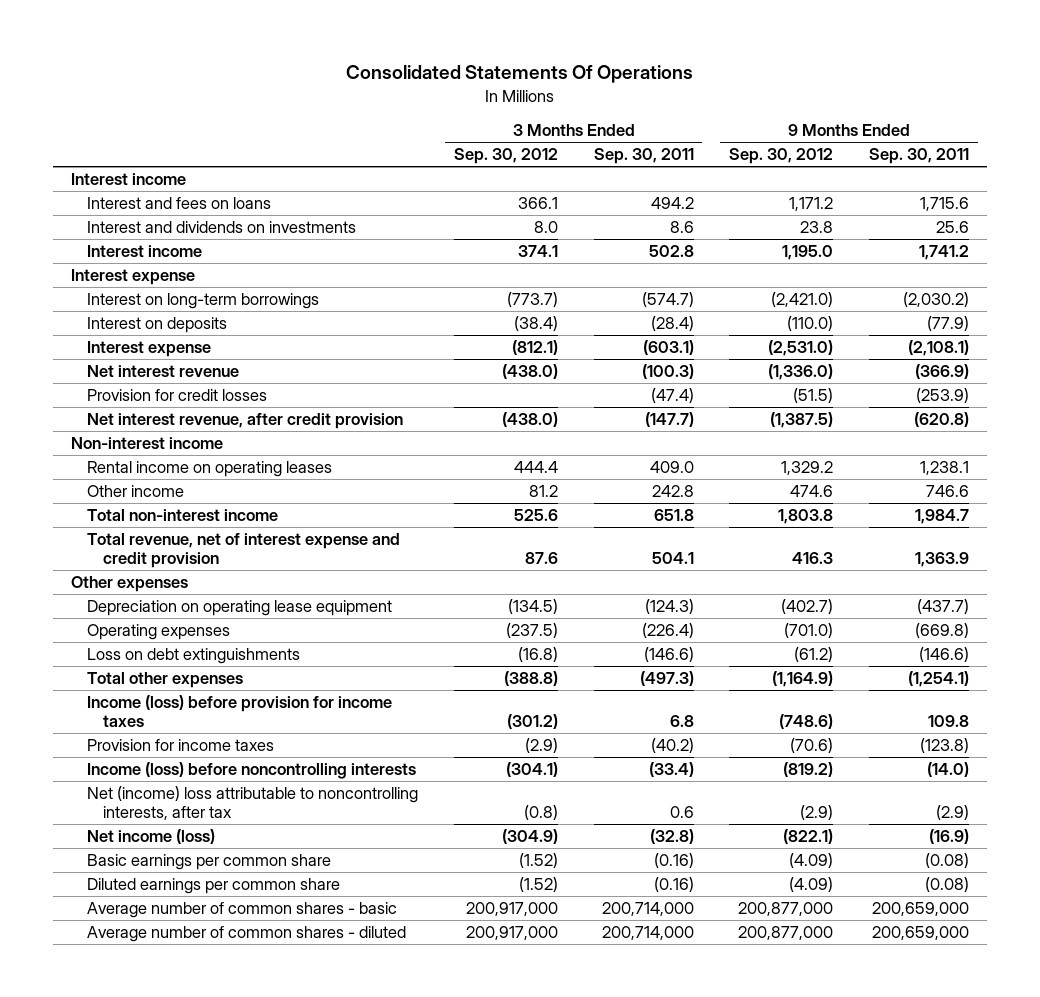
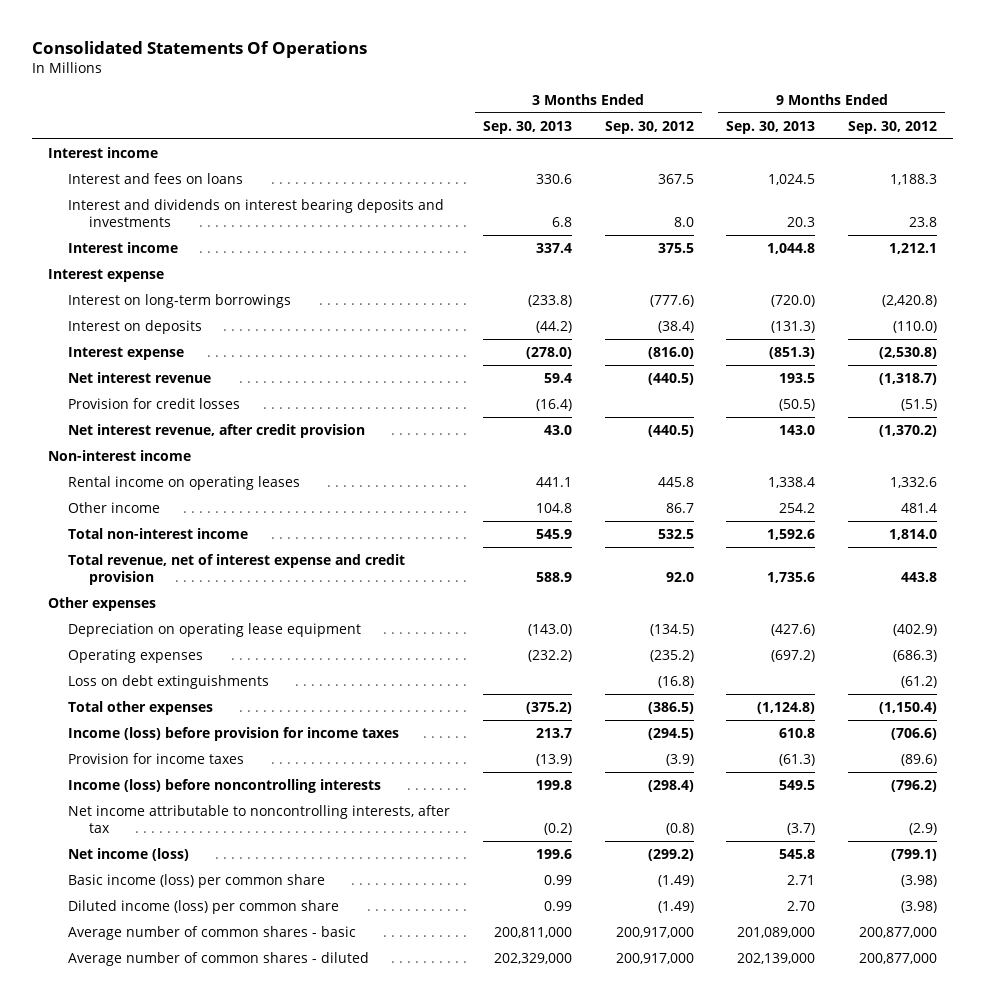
- | 3 Months Ended Sep. 30, 2012 | 3 Months Ended Sep. 30, 2011 | 9 Months Ended Sep. 30, 2012 | 9 Months Ended Sep. 30, 2011
+ | 3 Months Ended Sep. 30, 2013 | 3 Months Ended Sep. 30, 2012 | 9 Months Ended Sep. 30, 2013 | 9 Months Ended Sep. 30, 2012
- Interest and fees on loans | 366.1 | 494.2 | 1,171.2 | 1,715.6
- Interest and dividends on investments | 8.0 | 8.6 | 23.8 | 25.6
- Interest income | 374.1 | 502.8 | 1,195.0 | 1,741.2
+ Interest and fees on loans | 330.6 | 367.5 | 1,024.5 | 1,188.3
+ Interest and dividends on interest bearing deposits and investments | 6.8 | 8.0 | 20.3 | 23.8
+ Interest income | 337.4 | 375.5 | 1,044.8 | 1,212.1
- Interest on long-term borrowings | (773.7) | (574.7) | (2,421.0) | (2,030.2)
+ Interest on long-term borrowings | (233.8) | (777.6) | (720.0) | (2,420.8)
- Interest expense | (812.1) | (603.1) | (2,531.0) | (2,108.1)
- Net interest revenue | (438.0) | (100.3) | (1,336.0) | (366.9)
+ Interest expense | (278.0) | (816.0) | (851.3) | (2,530.8)
+ Net interest revenue | 59.4 | (440.5) | 193.5 | (1,318.7)
- Net interest revenue, after credit provision | (438.0) | (147.7) | (1,387.5) | (620.8)
+ Net interest revenue, after credit provision | 43.0 | (440.5) | 143.0 | (1,370.2)
- Rental income on operating leases | 444.4 | 409.0 | 1,329.2 | 1,238.1
- Other income | 81.2 | 242.8 | 474.6 | 746.6
- Total non-interest income | 525.6 | 651.8 | 1,803.8 | 1,984.7
- Total revenue, net of interest expense and credit provision | 87.6 | 504.1 | 416.3 | 1,363.9
+ Rental income on operating leases | 441.1 | 445.8 | 1,338.4 | 1,332.6
+ Other income | 104.8 | 86.7 | 254.2 | 481.4
+ Total non-interest income | 545.9 | 532.5 | 1,592.6 | 1,814.0
+ Total revenue, net of interest expense and credit provision | 588.9 | 92.0 | 1,735.6 | 443.8
- Depreciation on operating lease equipment | (134.5) | (124.3) | (402.7) | (437.7)
- Operating expenses | (237.5) | (226.4) | (701.0) | (669.8)
+ Depreciation on operating lease equipment | (143.0) | (134.5) | (427.6) | (402.9)
+ Operating expenses | (232.2) | (235.2) | (697.2) | (686.3)
- Total other expenses | (388.8) | (497.3) | (1,164.9) | (1,254.1)
- Income (loss) before provision for income taxes | (301.2) | 6.8 | (748.6) | 109.8
- Provision for income taxes | (2.9) | (40.2) | (70.6) | (123.8)
- Income (loss) before noncontrolling interests | (304.1) | (33.4) | (819.2) | (14.0)
- Net (income) loss attributable to noncontrolling interests, after tax | (0.8) | 0.6 | (2.9) | (2.9)
- Net income (loss) | (304.9) | (32.8) | (822.1) | (16.9)
- Basic earnings per common share | (1.52) | (0.16) | (4.09) | (0.08)
- Diluted earnings per common share | (1.52) | (0.16) | (4.09) | (0.08)
+ Total other expenses | (375.2) | (386.5) | (1,124.8) | (1,150.4)
+ Income (loss) before provision for income taxes | 213.7 | (294.5) | 610.8 | (706.6)
+ Provision for income taxes | (13.9) | (3.9) | (61.3) | (89.6)
+ Income (loss) before noncontrolling interests | 199.8 | (298.4) | 549.5 | (796.2)
+ Net income attributable to noncontrolling interests, after tax | (0.2) | (0.8) | (3.7) | (2.9)
+ Net income (loss) | 199.6 | (299.2) | 545.8 | (799.1)
+ Basic income (loss) per common share | 0.99 | (1.49) | 2.71 | (3.98)
+ Diluted income (loss) per common share | 0.99 | (1.49) | 2.70 | (3.98)

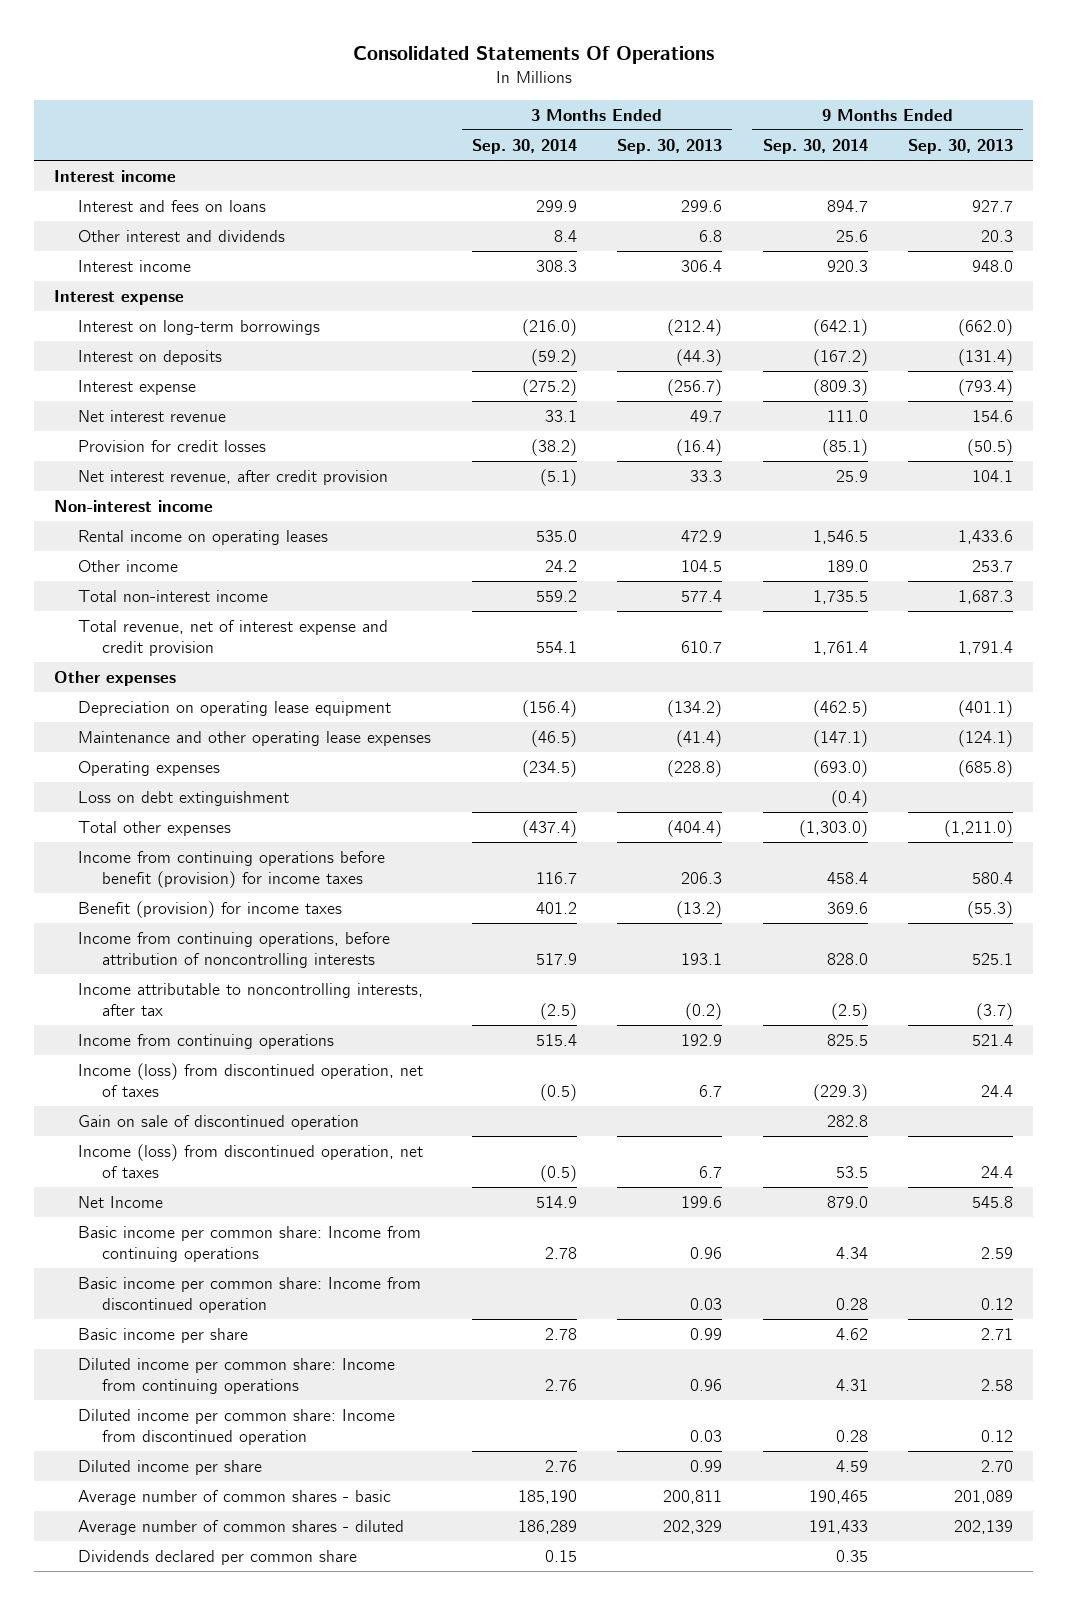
- | 3 Months Ended Sep. 30, 2013 | 3 Months Ended Sep. 30, 2012 | 9 Months Ended Sep. 30, 2013 | 9 Months Ended Sep. 30, 2012
+ | 3 Months Ended Sep. 30, 2014 | 3 Months Ended Sep. 30, 2013 | 9 Months Ended Sep. 30, 2014 | 9 Months Ended Sep. 30, 2013
- Interest and fees on loans | 330.6 | 367.5 | 1,024.5 | 1,188.3
- Interest and dividends on interest bearing deposits and investments | 6.8 | 8.0 | 20.3 | 23.8
- Interest income | 337.4 | 375.5 | 1,044.8 | 1,212.1
+ Interest and fees on loans | 299.9 | 299.6 | 894.7 | 927.7
+ Other interest and dividends | 8.4 | 6.8 | 25.6 | 20.3
+ Interest income | 308.3 | 306.4 | 920.3 | 948.0
- Interest on long-term borrowings | (233.8) | (777.6) | (720.0) | (2,420.8)
- Interest on deposits | (44.2) | (38.4) | (131.3) | (110.0)
- Interest expense | (278.0) | (816.0) | (851.3) | (2,530.8)
- Net interest revenue | 59.4 | (440.5) | 193.5 | (1,318.7)
+ Interest on long-term borrowings | (216.0) | (212.4) | (642.1) | (662.0)
+ Interest on deposits | (59.2) | (44.3) | (167.2) | (131.4)
+ Interest expense | (275.2) | (256.7) | (809.3) | (793.4)
+ Net interest revenue | 33.1 | 49.7 | 111.0 | 154.6
- Net interest revenue, after credit provision | 43.0 | (440.5) | 143.0 | (1,370.2)
+ Net interest revenue, after credit provision | (5.1) | 33.3 | 25.9 | 104.1
- Rental income on operating leases | 441.1 | 445.8 | 1,338.4 | 1,332.6
- Other income | 104.8 | 86.7 | 254.2 | 481.4
- Total non-interest income | 545.9 | 532.5 | 1,592.6 | 1,814.0
- Total revenue, net of interest expense and credit provision | 588.9 | 92.0 | 1,735.6 | 443.8
+ Rental income on operating leases | 535.0 | 472.9 | 1,546.5 | 1,433.6
+ Other income | 24.2 | 104.5 | 189.0 | 253.7
+ Total non-interest income | 559.2 | 577.4 | 1,735.5 | 1,687.3
+ Total revenue, net of interest expense and credit provision | 554.1 | 610.7 | 1,761.4 | 1,791.4
- Depreciation on operating lease equipment | (143.0) | (134.5) | (427.6) | (402.9)
- Operating expenses | (232.2) | (235.2) | (697.2) | (686.3)
- Loss on debt extinguishments | | (16.8) | | (61.2)
- Total other expenses | (375.2) | (386.5) | (1,124.8) | (1,150.4)
- Income (loss) before provision for income taxes | 213.7 | (294.5) | 610.8 | (706.6)
- Provision for income taxes | (13.9) | (3.9) | (61.3) | (89.6)
- Income (loss) before noncontrolling interests | 199.8 | (298.4) | 549.5 | (796.2)
- Net income attributable to noncontrolling interests, after tax | (0.2) | (0.8) | (3.7) | (2.9)
- Net income (loss) | 199.6 | (299.2) | 545.8 | (799.1)
- Basic income (loss) per common share | 0.99 | (1.49) | 2.71 | (3.98)
- Diluted income (loss) per common share | 0.99 | (1.49) | 2.70 | (3.98)
- Average number of common shares - basic | 200,811,000 | 200,917,000 | 201,089,000 | 200,877,000
- Average number of common shares - diluted | 202,329,000 | 200,917,000 | 202,139,000 | 200,877,000
+ Depreciation on operating lease equipment | (156.4) | (134.2) | (462.5) | (401.1)
+ Maintenance and other operating lease expenses | (46.5) | (41.4) | (147.1) | (124.1)
+ Operating expenses | (234.5) | (228.8) | (693.0) | (685.8)
+ Loss on debt extinguishment | | | (0.4) |
+ Total other expenses | (437.4) | (404.4) | (1,303.0) | (1,211.0)
+ Income from continuing operations before benefit (provision) for income taxes | 116.7 | 206.3 | 458.4 | 580.4
+ Benefit (provision) for income taxes | 401.2 | (13.2) | 369.6 | (55.3)
+ Income from continuing operations, before attribution of noncontrolling interests | 517.9 | 193.1 | 828.0 | 525.1
+ Income attributable to noncontrolling interests, after tax | (2.5) | (0.2) | (2.5) | (3.7)
+ Income from continuing operations | 515.4 | 192.9 | 825.5 | 521.4
+ Income (loss) from discontinued operation, net of taxes | (0.5) | 6.7 | (229.3) | 24.4
+ Gain on sale of discontinued operation | | | 282.8 |
+ Income (loss) from discontinued operation, net of taxes | (0.5) | 6.7 | 53.5 | 24.4
+ Net Income | 514.9 | 199.6 | 879.0 | 545.8
+ Basic income per common share: Income from continuing operations | 2.78 | 0.96 | 4.34 | 2.59
+ Basic income per common share: Income from discontinued operation | | 0.03 | 0.28 | 0.12
+ Basic income per share | 2.78 | 0.99 | 4.62 | 2.71
+ Diluted income per common share: Income from continuing operations | 2.76 | 0.96 | 4.31 | 2.58
+ Diluted income per common share: Income from discontinued operation | | 0.03 | 0.28 | 0.12
+ Diluted income per share | 2.76 | 0.99 | 4.59 | 2.70
+ Average number of common shares - basic | 185,190 | 200,811 | 190,465 | 201,089
+ Average number of common shares - diluted | 186,289 | 202,329 | 191,433 | 202,139
+ Dividends declared per common share | 0.15 | | 0.35 |

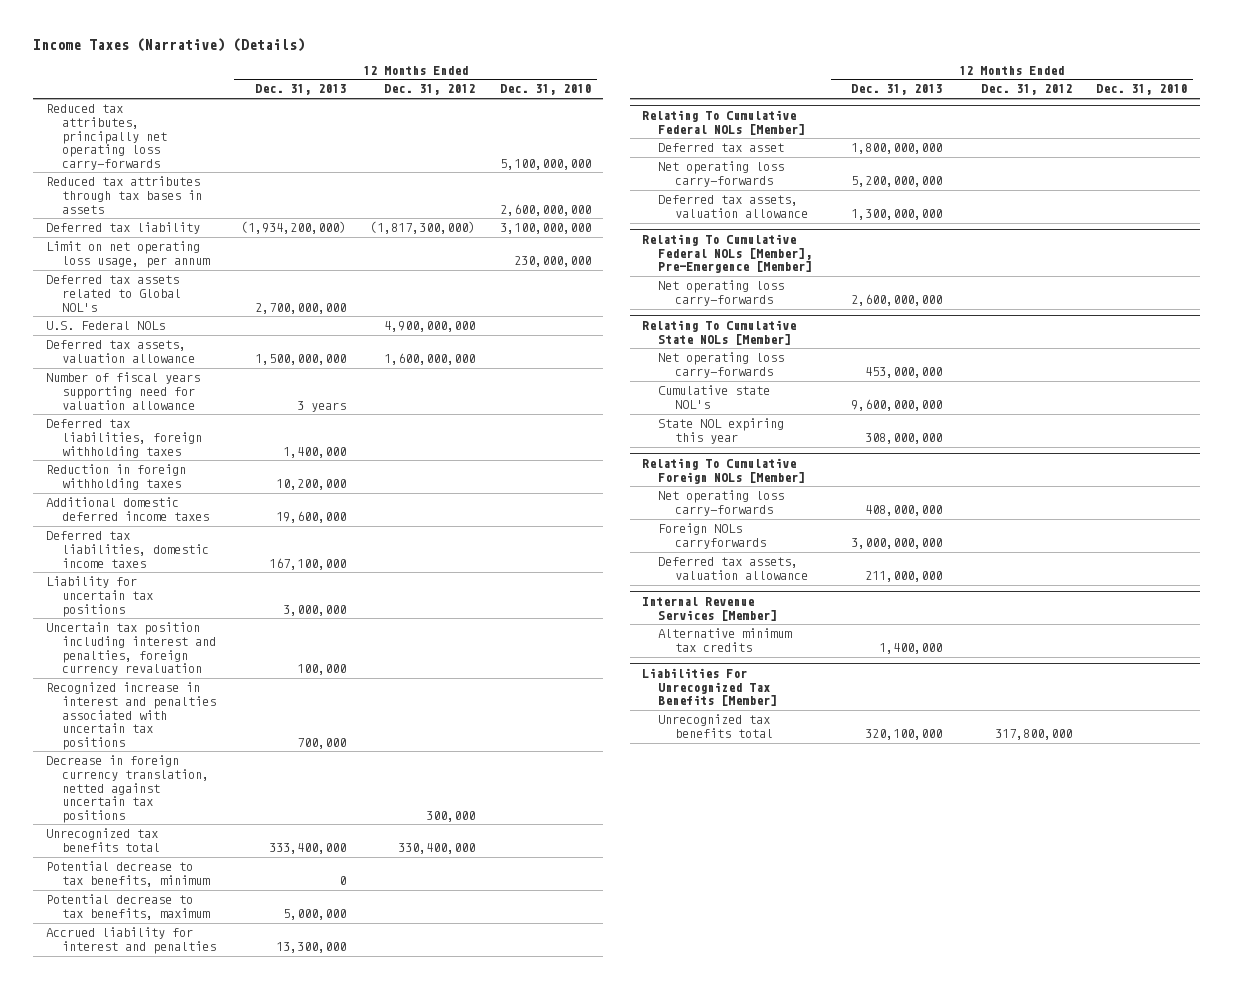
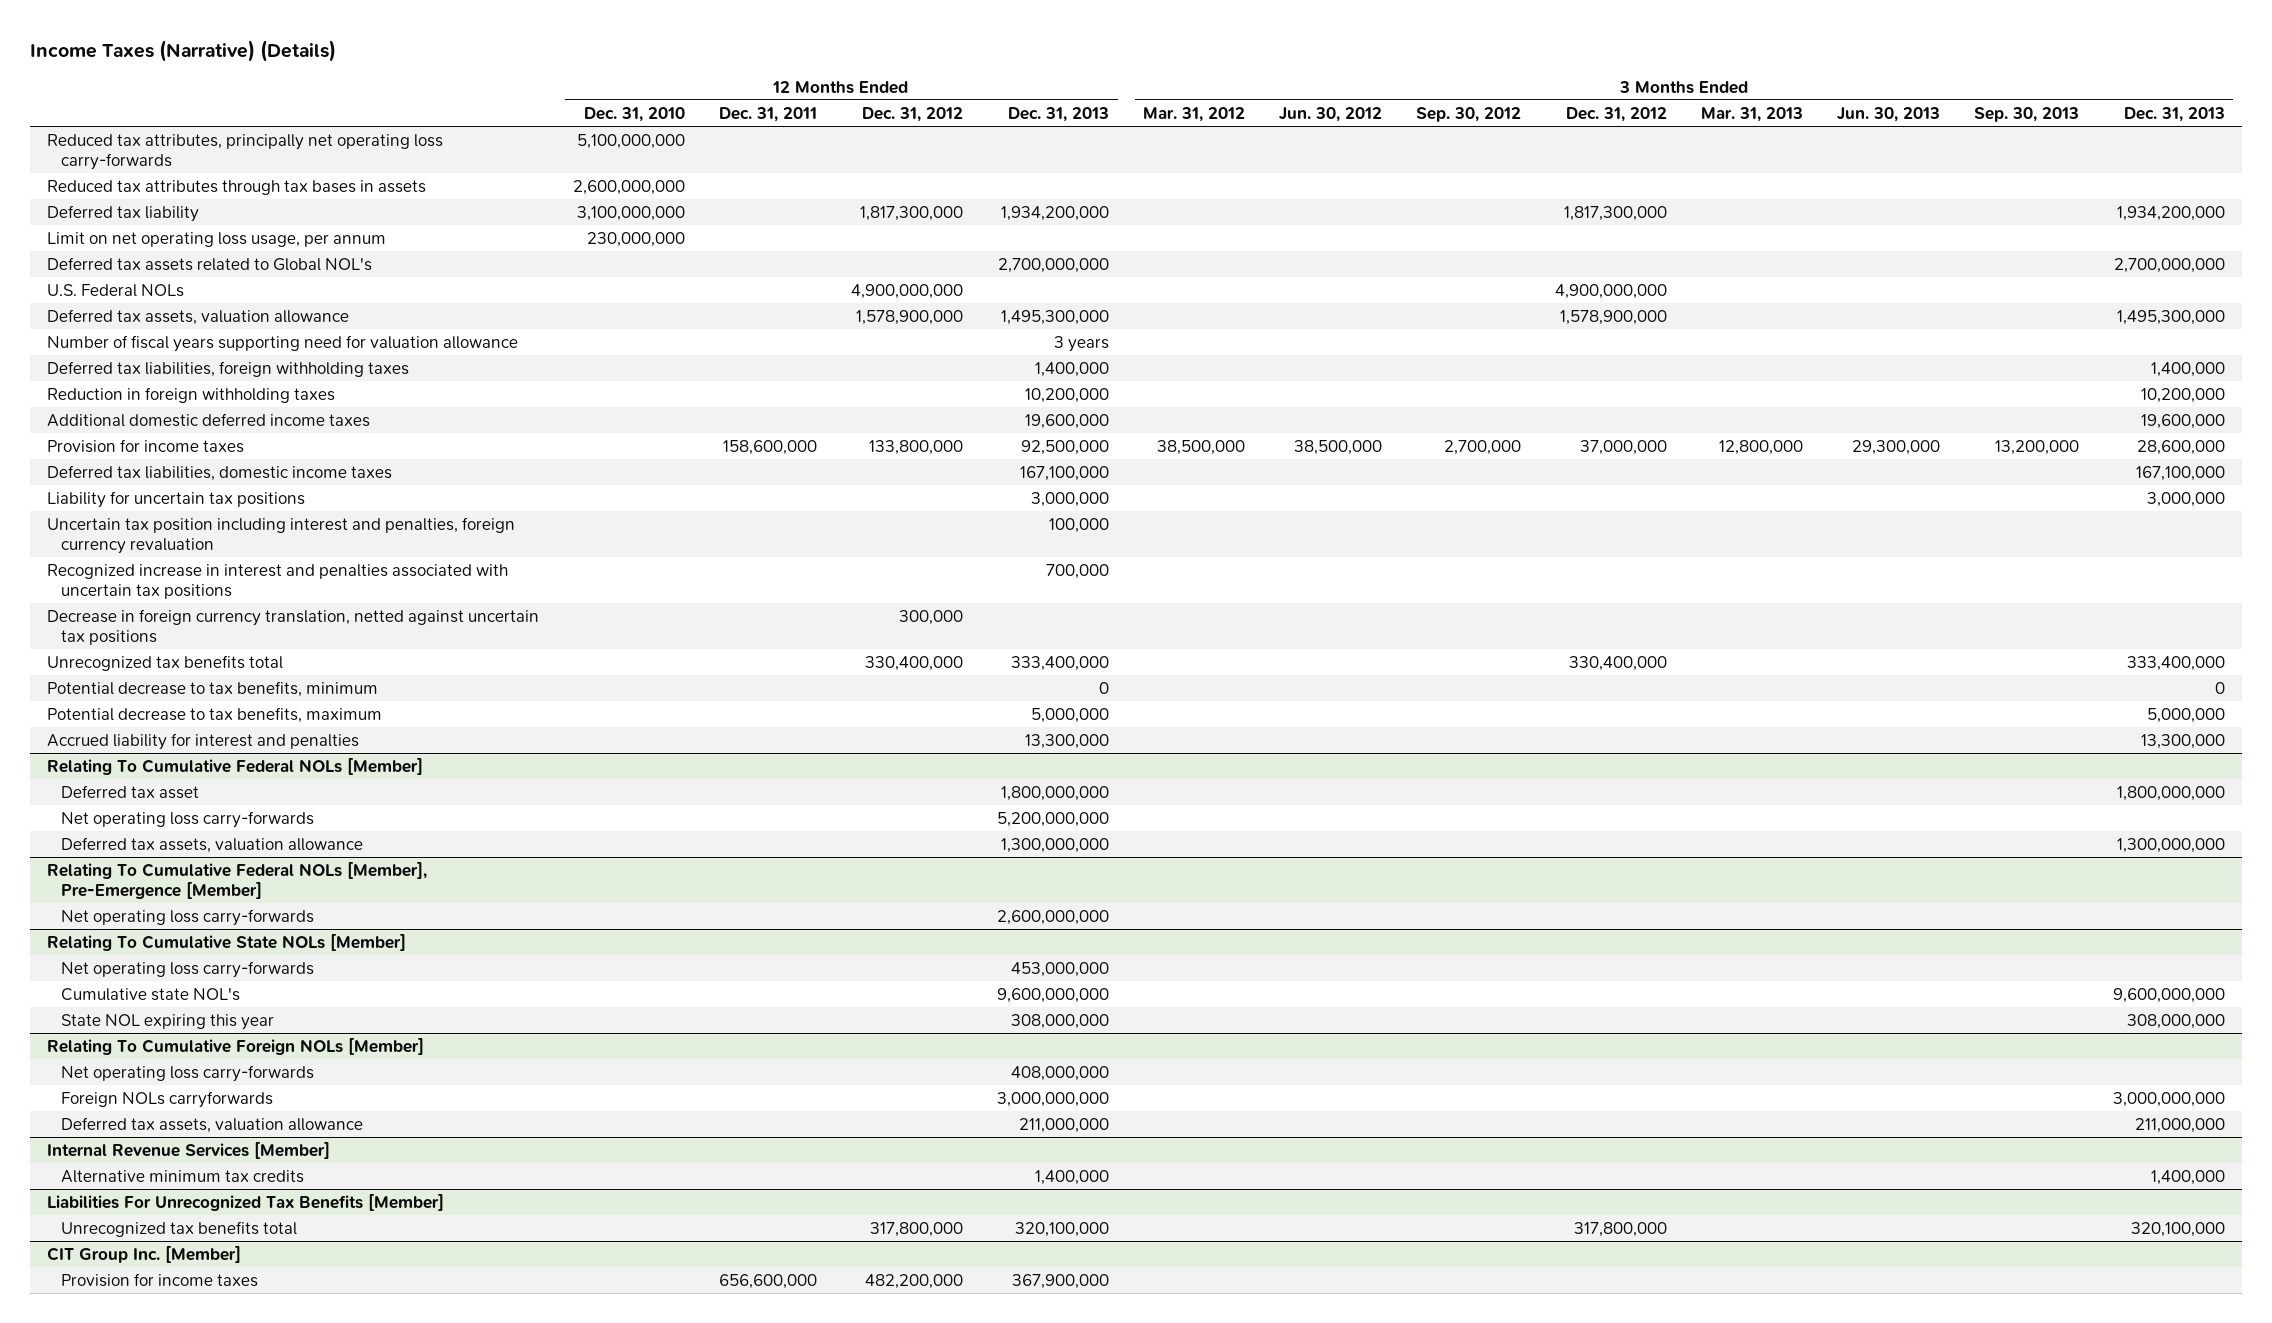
- | 12 Months Ended Dec. 31, 2013 | 12 Months Ended Dec. 31, 2012 | 12 Months Ended Dec. 31, 2010
+ | 12 Months Ended Dec. 31, 2010 | 12 Months Ended Dec. 31, 2011 | 12 Months Ended Dec. 31, 2012 | 12 Months Ended Dec. 31, 2013 | 3 Months Ended Mar. 31, 2012 | 3 Months Ended Jun. 30, 2012 | 3 Months Ended Sep. 30, 2012 | 3 Months Ended Dec. 31, 2012 | 3 Months Ended Mar. 31, 2013 | 3 Months Ended Jun. 30, 2013 | 3 Months Ended Sep. 30, 2013 | 3 Months Ended Dec. 31, 2013
- Deferred tax liability | (1,934,200,000) | (1,817,300,000) | 3,100,000,000
+ Deferred tax liability | 3,100,000,000 | | 1,817,300,000 | 1,934,200,000 | | | | 1,817,300,000 | | | | 1,934,200,000
- Deferred tax assets, valuation allowance | 1,500,000,000 | 1,600,000,000 |
+ Deferred tax assets, valuation allowance | | | 1,578,900,000 | 1,495,300,000 | | | | 1,578,900,000 | | | | 1,495,300,000
+ Provision for income taxes | | 158,600,000 | 133,800,000 | 92,500,000 | 38,500,000 | 38,500,000 | 2,700,000 | 37,000,000 | 12,800,000 | 29,300,000 | 13,200,000 | 28,600,000
+ CIT Group Inc. [Member]
+ Provision for income taxes | | 656,600,000 | 482,200,000 | 367,900,000 | | | | | | | |

